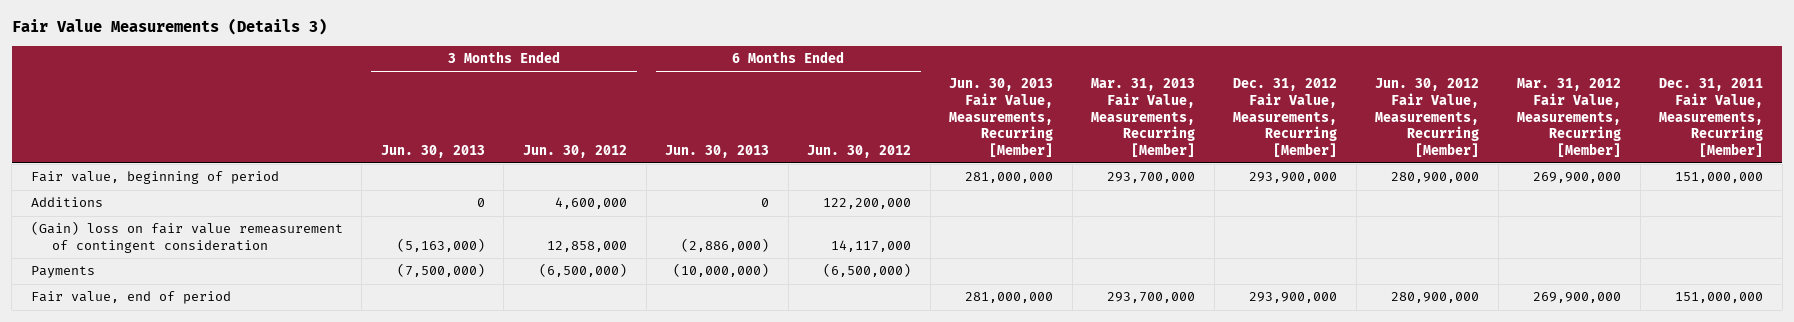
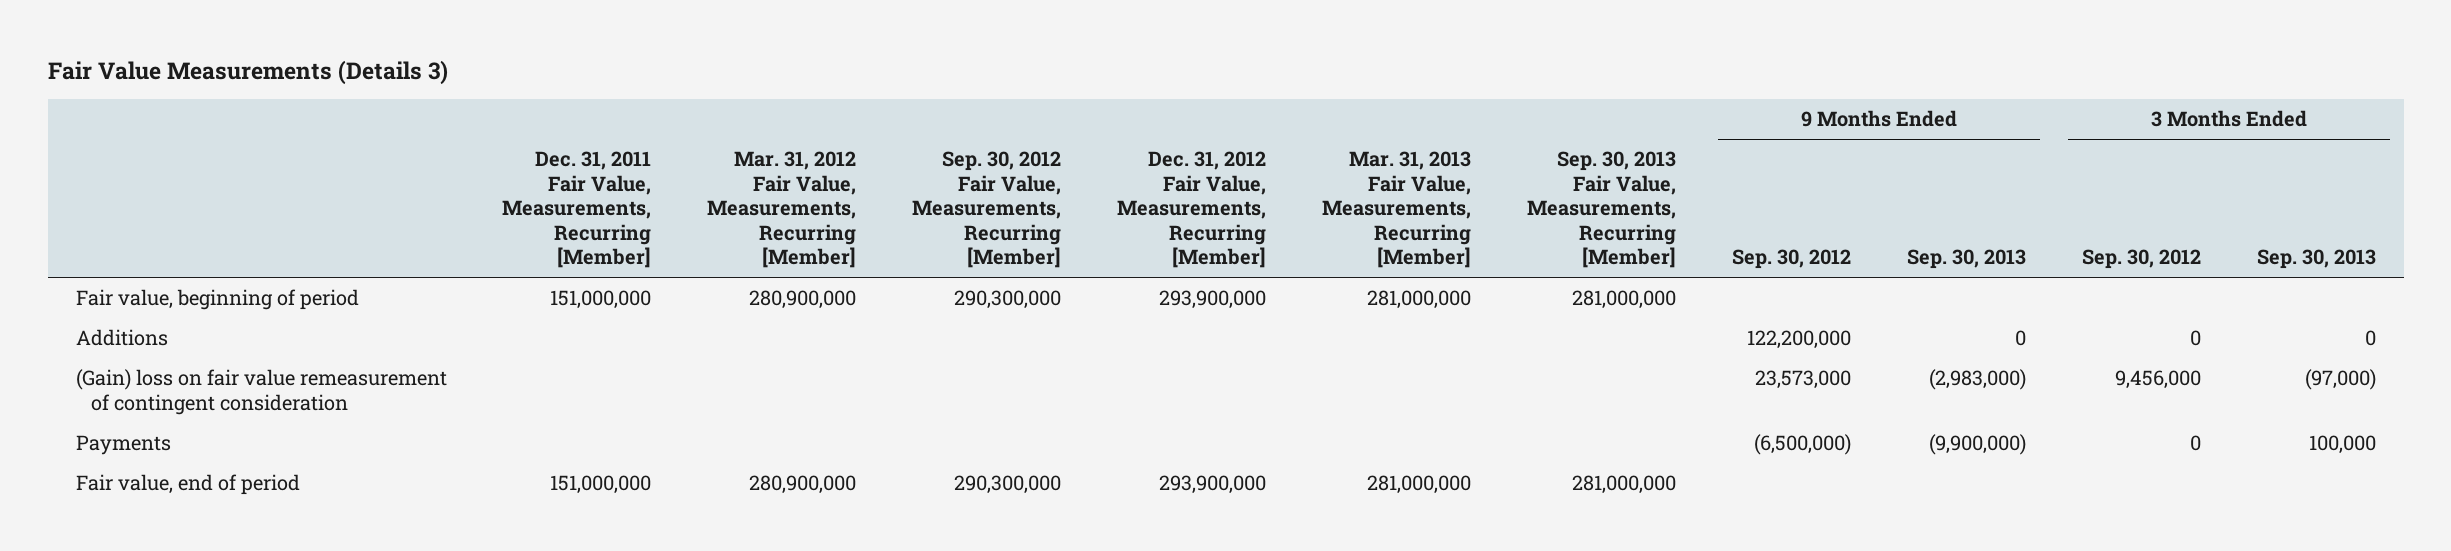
- | 3 Months Ended Jun. 30, 2013 | 3 Months Ended Jun. 30, 2012 | 6 Months Ended Jun. 30, 2013 | 6 Months Ended Jun. 30, 2012 | Jun. 30, 2013 Fair Value, Measurements, Recurring [Member] | Mar. 31, 2013 Fair Value, Measurements, Recurring [Member] | Dec. 31, 2012 Fair Value, Measurements, Recurring [Member] | Jun. 30, 2012 Fair Value, Measurements, Recurring [Member] | Mar. 31, 2012 Fair Value, Measurements, Recurring [Member] | Dec. 31, 2011 Fair Value, Measurements, Recurring [Member]
+ | Dec. 31, 2011 Fair Value, Measurements, Recurring [Member] | Mar. 31, 2012 Fair Value, Measurements, Recurring [Member] | Sep. 30, 2012 Fair Value, Measurements, Recurring [Member] | Dec. 31, 2012 Fair Value, Measurements, Recurring [Member] | Mar. 31, 2013 Fair Value, Measurements, Recurring [Member] | Sep. 30, 2013 Fair Value, Measurements, Recurring [Member] | 9 Months Ended Sep. 30, 2012 | 9 Months Ended Sep. 30, 2013 | 3 Months Ended Sep. 30, 2012 | 3 Months Ended Sep. 30, 2013
- Fair value, beginning of period | | | | | 281,000,000 | 293,700,000 | 293,900,000 | 280,900,000 | 269,900,000 | 151,000,000
+ Fair value, beginning of period | 151,000,000 | 280,900,000 | 290,300,000 | 293,900,000 | 281,000,000 | 281,000,000 | | | |
- Fair value, end of period | | | | | 281,000,000 | 293,700,000 | 293,900,000 | 280,900,000 | 269,900,000 | 151,000,000
+ Fair value, end of period | 151,000,000 | 280,900,000 | 290,300,000 | 293,900,000 | 281,000,000 | 281,000,000 | | | |

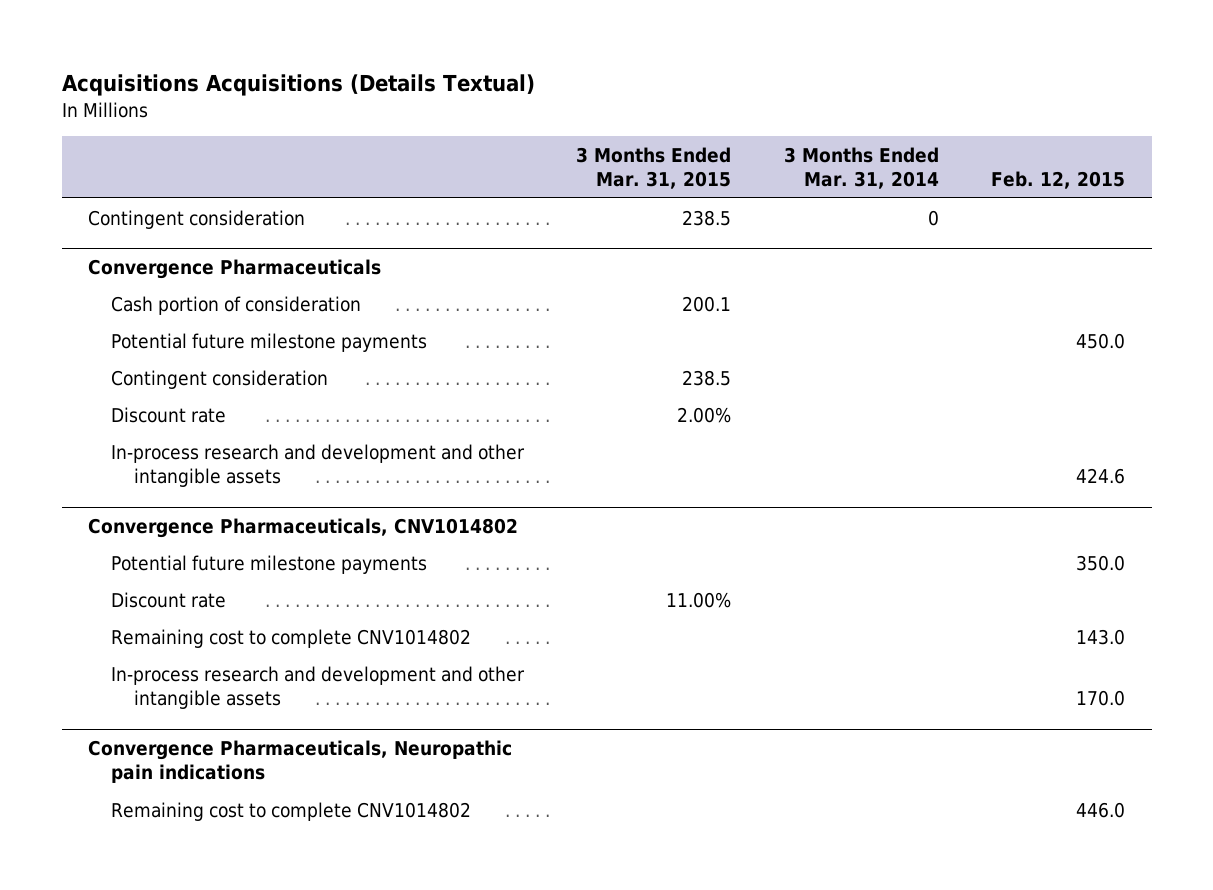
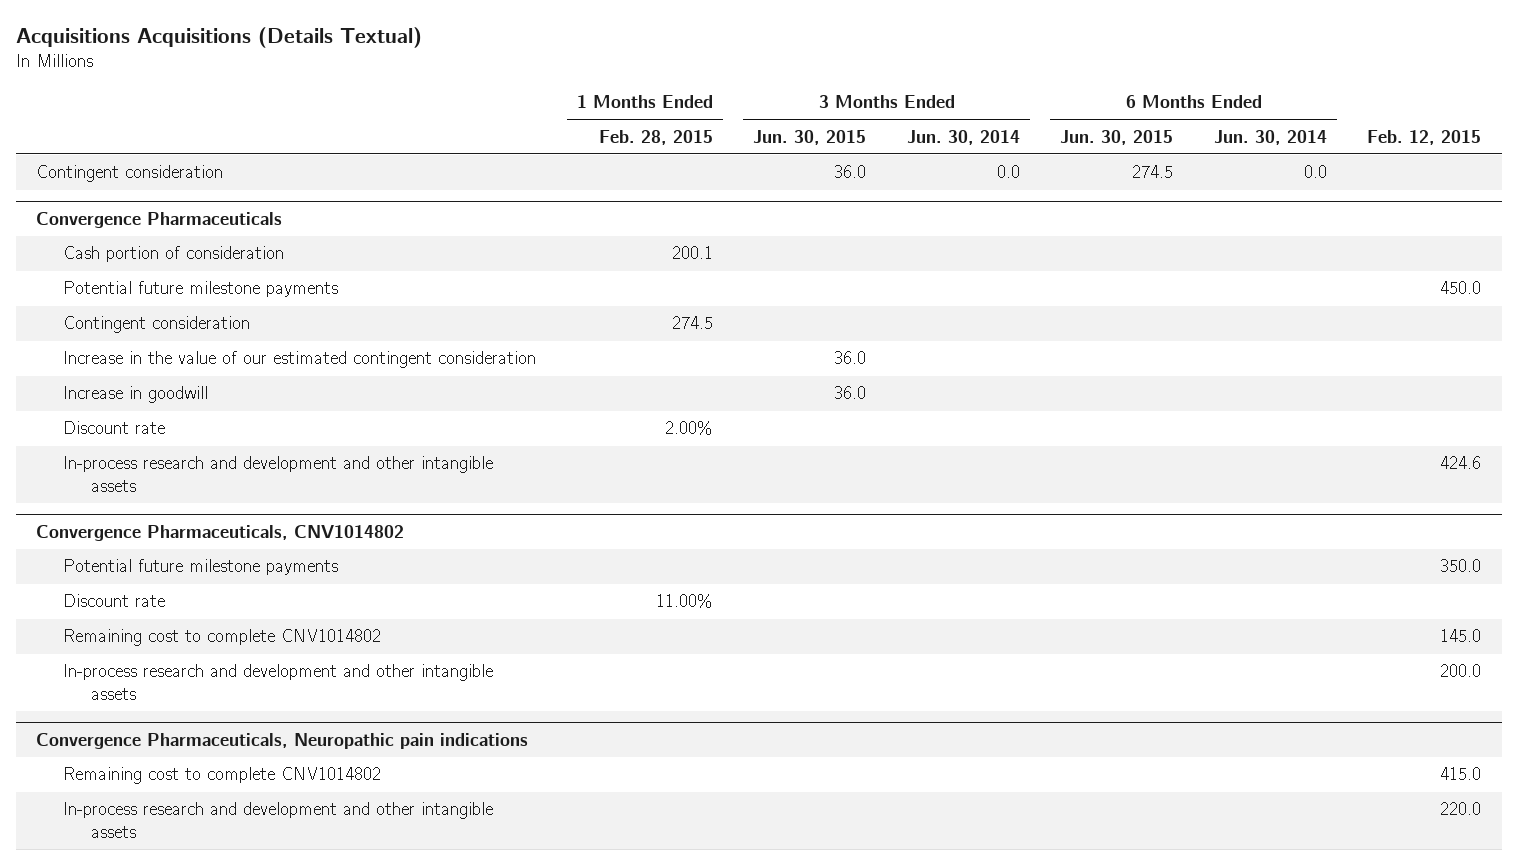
- | 3 Months Ended Mar. 31, 2015 | 3 Months Ended Mar. 31, 2014 | Feb. 12, 2015
+ | 1 Months Ended Feb. 28, 2015 | 3 Months Ended Jun. 30, 2015 | 3 Months Ended Jun. 30, 2014 | 6 Months Ended Jun. 30, 2015 | 6 Months Ended Jun. 30, 2014 | Feb. 12, 2015
@ Convergence Pharmaceuticals
+ Increase in the value of our estimated contingent consideration | | 36.0 | | | |
+ Increase in goodwill | | 36.0 | | | |
@ Convergence Pharmaceuticals, CNV1014802
- Remaining cost to complete CNV1014802 | | | 143.0
- In-process research and development and other intangible assets | | | 170.0
+ Remaining cost to complete CNV1014802 | | | | | | 145.0
+ In-process research and development and other intangible assets | | | | | | 200.0
@ Convergence Pharmaceuticals, Neuropathic pain indications
- Remaining cost to complete CNV1014802 | | | 446.0
+ Remaining cost to complete CNV1014802 | | | | | | 415.0
+ In-process research and development and other intangible assets | | | | | | 220.0

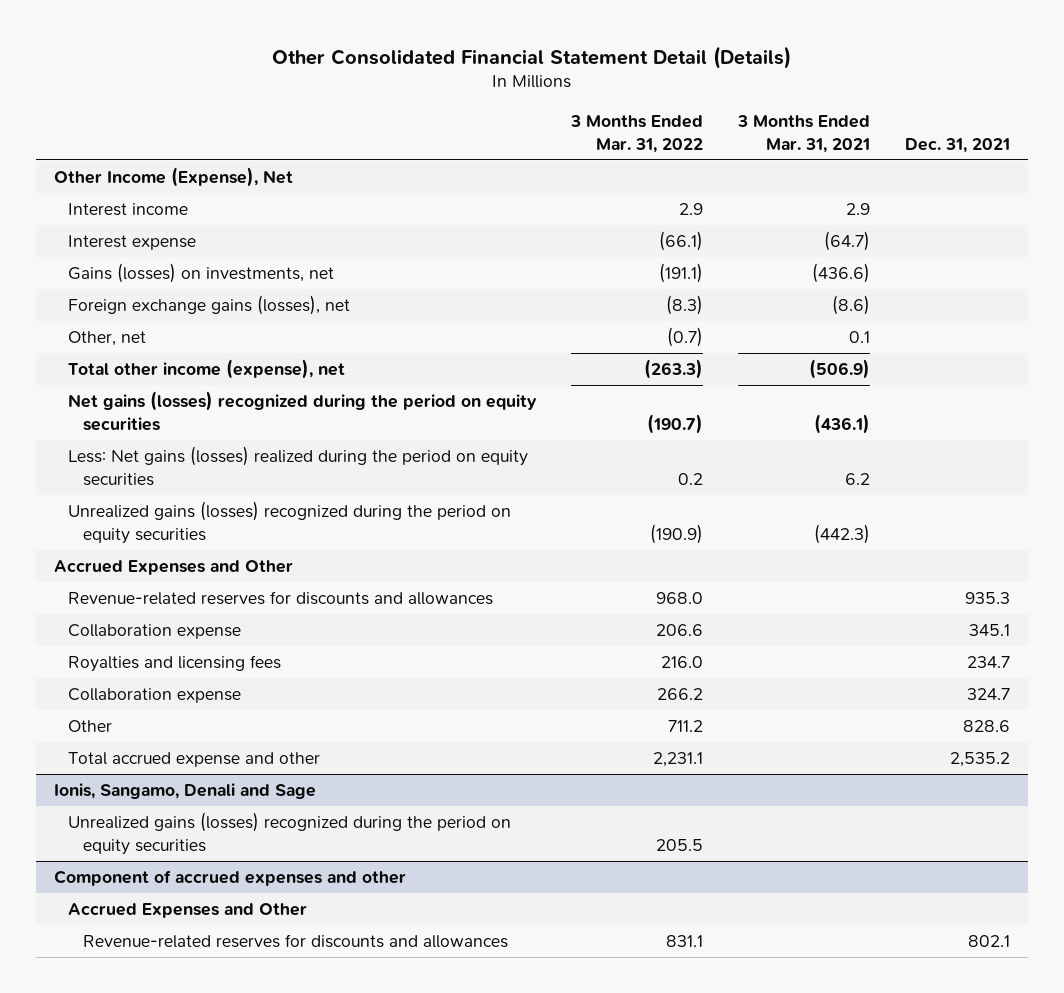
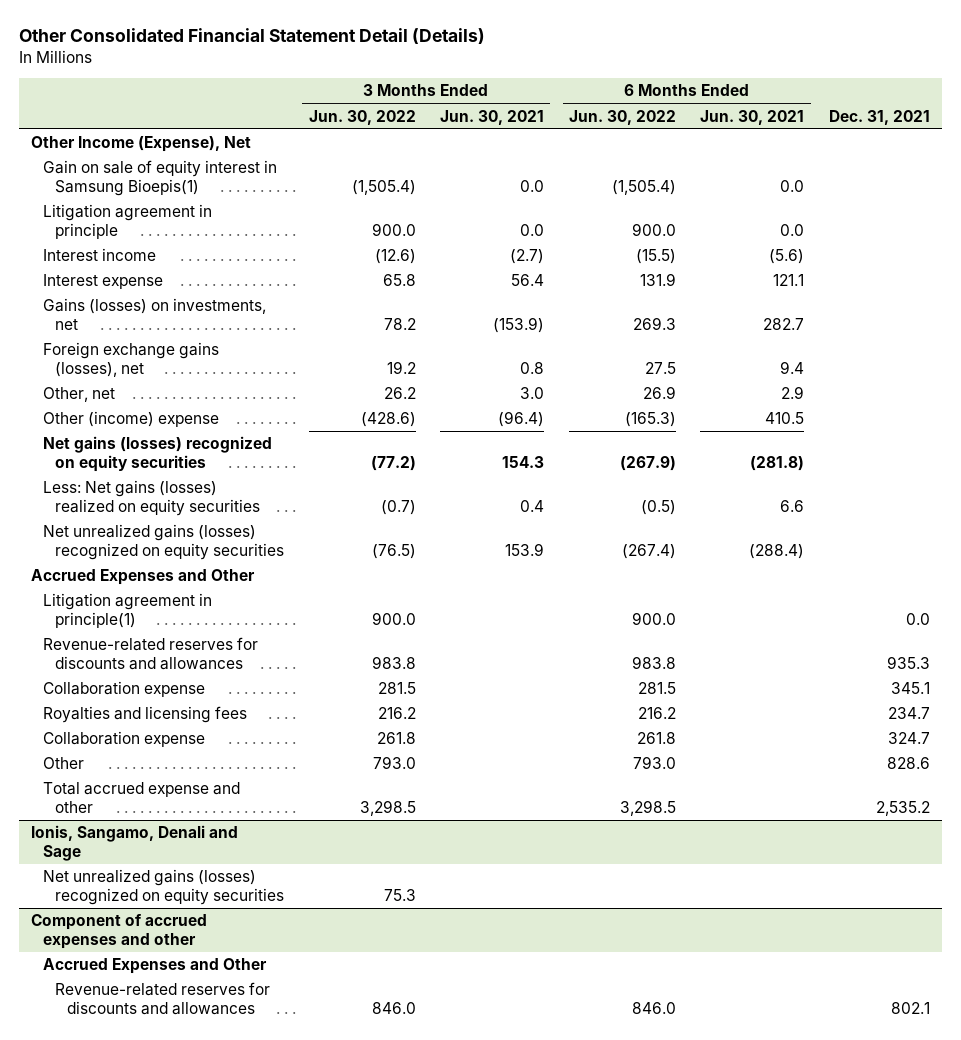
- | 3 Months Ended Mar. 31, 2022 | 3 Months Ended Mar. 31, 2021 | Dec. 31, 2021
+ | 3 Months Ended Jun. 30, 2022 | 3 Months Ended Jun. 30, 2021 | 6 Months Ended Jun. 30, 2022 | 6 Months Ended Jun. 30, 2021 | Dec. 31, 2021
+ Gain on sale of equity interest in Samsung Bioepis(1) | (1,505.4) | 0.0 | (1,505.4) | 0.0 |
+ Litigation agreement in principle | 900.0 | 0.0 | 900.0 | 0.0 |
- Total other income (expense), net | (263.3) | (506.9) |
- Net gains (losses) recognized during the period on equity securities | (190.7) | (436.1) |
- Less: Net gains (losses) realized during the period on equity securities | 0.2 | 6.2 |
- Unrealized gains (losses) recognized during the period on equity securities | (190.9) | (442.3) |
+ Other (income) expense | (428.6) | (96.4) | (165.3) | 410.5 |
+ Net gains (losses) recognized on equity securities | (77.2) | 154.3 | (267.9) | (281.8) |
+ Less: Net gains (losses) realized on equity securities | (0.7) | 0.4 | (0.5) | 6.6 |
+ Net unrealized gains (losses) recognized on equity securities | (76.5) | 153.9 | (267.4) | (288.4) |
+ Litigation agreement in principle(1) | 900.0 | | 900.0 | | 0.0
@ Ionis, Sangamo, Denali and Sage
- Unrealized gains (losses) recognized during the period on equity securities | 205.5 | |
+ Net unrealized gains (losses) recognized on equity securities | 75.3 | | | |

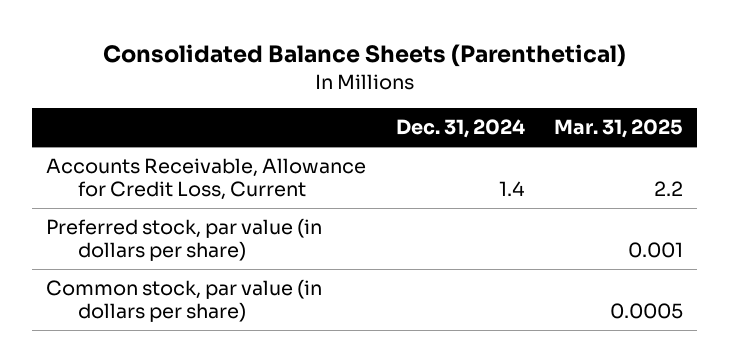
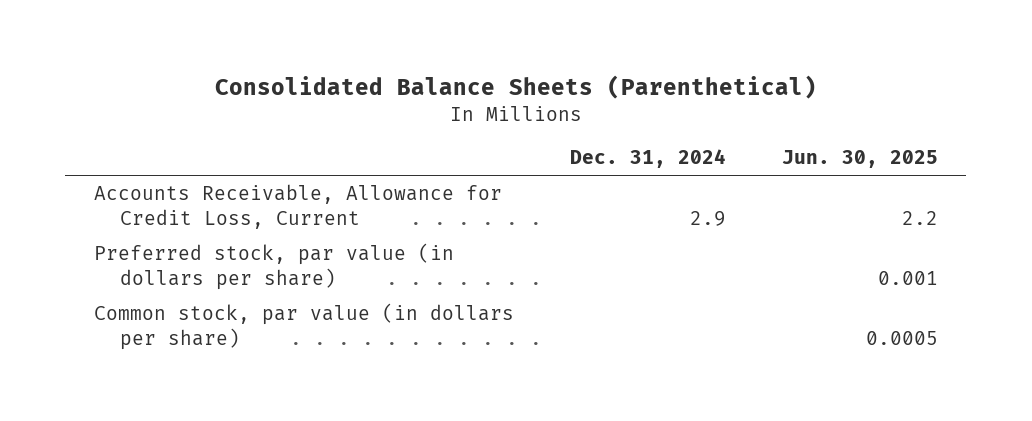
- | Dec. 31, 2024 | Mar. 31, 2025
+ | Dec. 31, 2024 | Jun. 30, 2025
- Accounts Receivable, Allowance for Credit Loss, Current | 1.4 | 2.2
+ Accounts Receivable, Allowance for Credit Loss, Current | 2.9 | 2.2

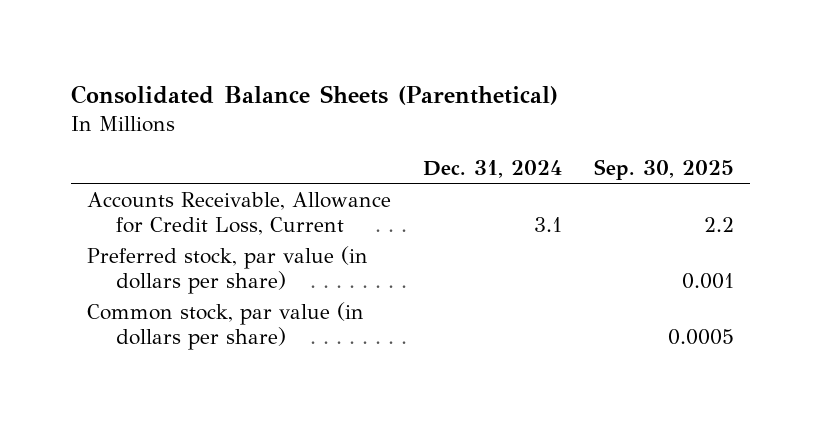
- | Dec. 31, 2024 | Jun. 30, 2025
+ | Dec. 31, 2024 | Sep. 30, 2025
- Accounts Receivable, Allowance for Credit Loss, Current | 2.9 | 2.2
+ Accounts Receivable, Allowance for Credit Loss, Current | 3.1 | 2.2

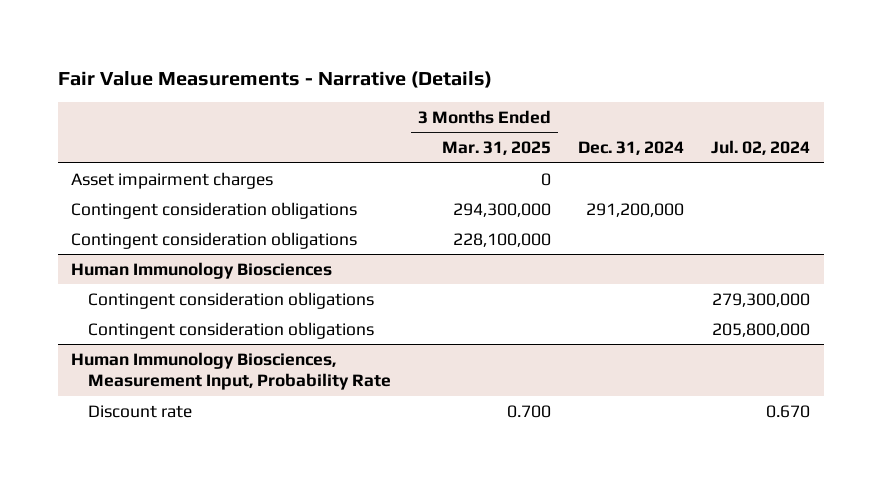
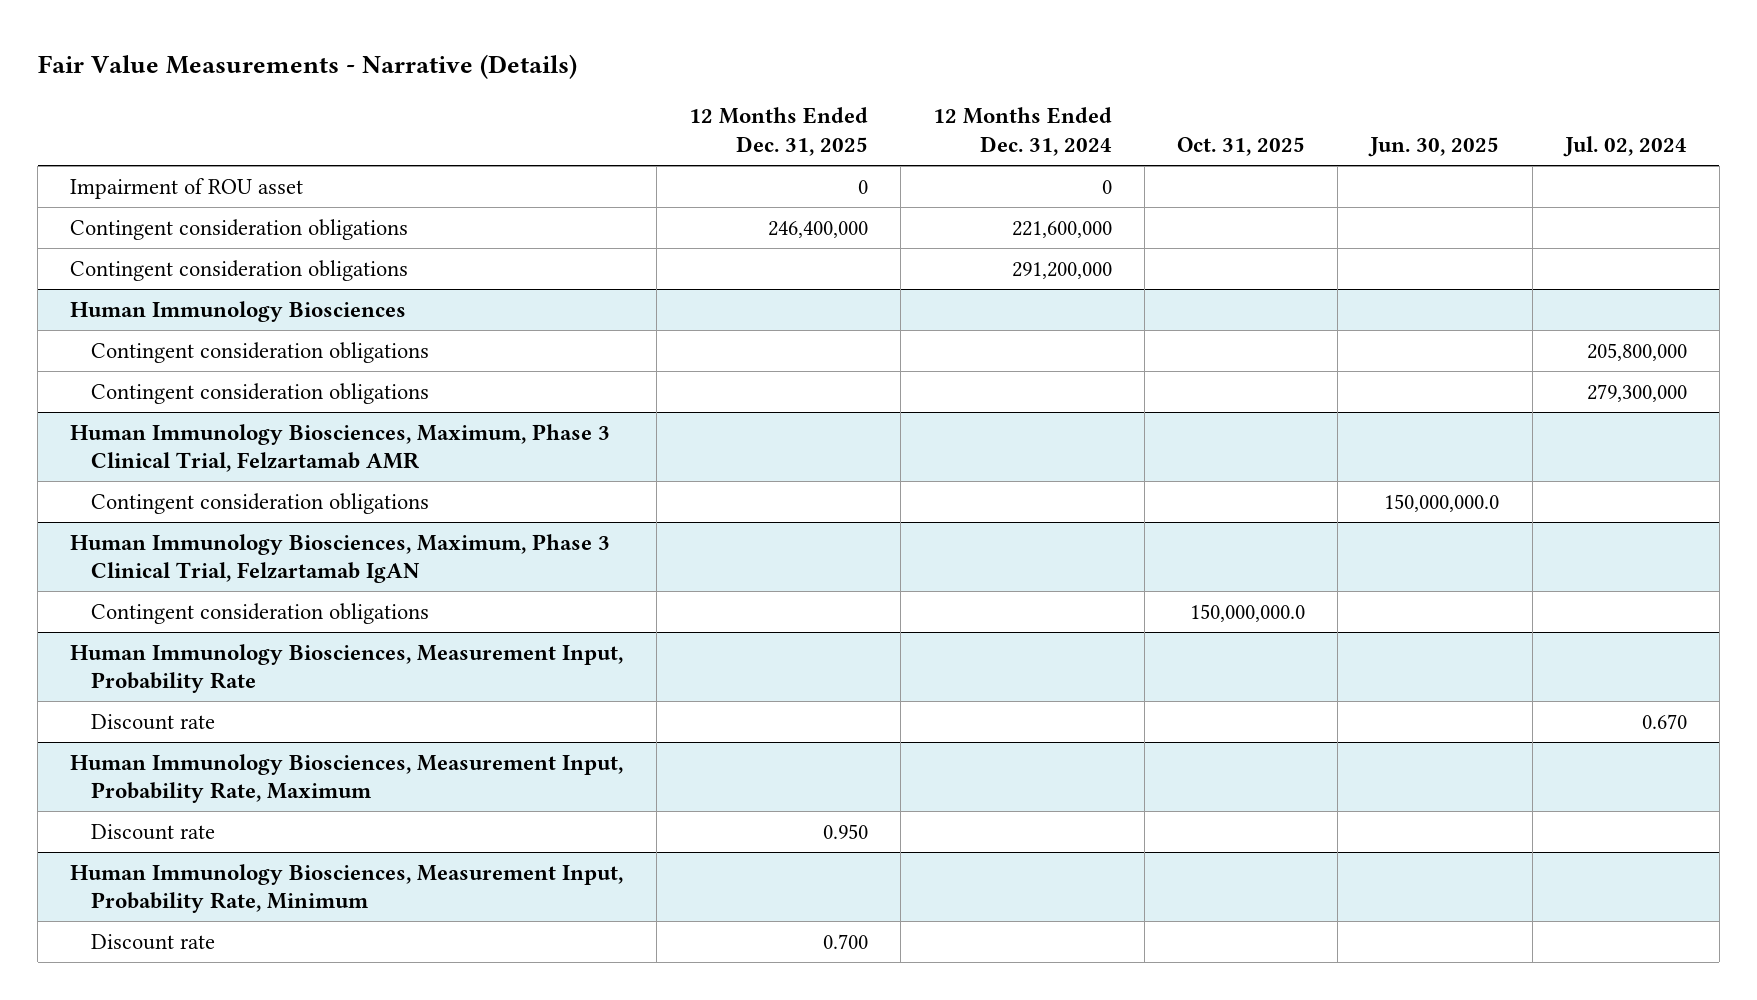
- | 3 Months Ended Mar. 31, 2025 | Dec. 31, 2024 | Jul. 02, 2024
+ | 12 Months Ended Dec. 31, 2025 | 12 Months Ended Dec. 31, 2024 | Oct. 31, 2025 | Jun. 30, 2025 | Jul. 02, 2024
- Asset impairment charges | 0 | |
+ Impairment of ROU asset | 0 | 0 | | |
@ Human Immunology Biosciences
moved down: Contingent consideration obligations | | | | | 279,300,000
+ Human Immunology Biosciences, Maximum, Phase 3 Clinical Trial, Felzartamab AMR
+ Contingent consideration obligations | | | | 150,000,000.0 |
+ Human Immunology Biosciences, Maximum, Phase 3 Clinical Trial, Felzartamab IgAN
+ Contingent consideration obligations | | | 150,000,000.0 | |
+ Human Immunology Biosciences, Measurement Input, Probability Rate, Maximum
+ Discount rate | 0.950 | | | |
+ Human Immunology Biosciences, Measurement Input, Probability Rate, Minimum
+ Discount rate | 0.700 | | | |

